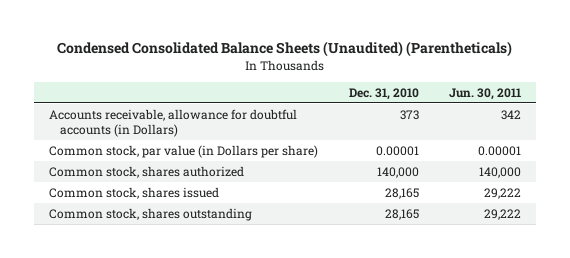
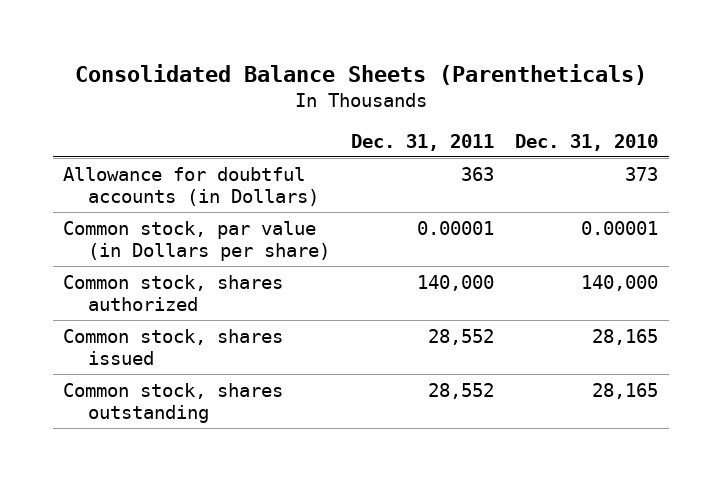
- Condensed Consolidated Balance Sheets (Unaudited) (Parentheticals)
+ Consolidated Balance Sheets (Parentheticals)
- | Dec. 31, 2010 | Jun. 30, 2011
+ | Dec. 31, 2011 | Dec. 31, 2010
- Accounts receivable, allowance for doubtful accounts (in Dollars) | 373 | 342
+ Allowance for doubtful accounts (in Dollars) | 363 | 373

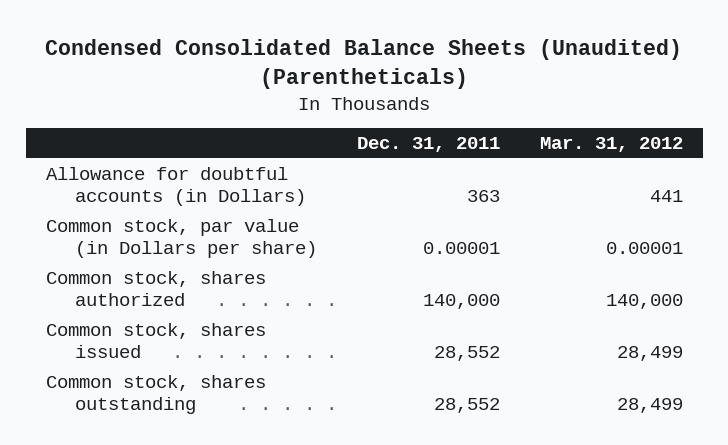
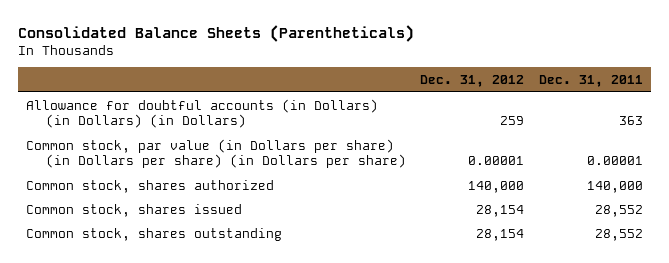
- Condensed Consolidated Balance Sheets (Unaudited) (Parentheticals)
+ Consolidated Balance Sheets (Parentheticals)
- | Dec. 31, 2011 | Mar. 31, 2012
+ | Dec. 31, 2012 | Dec. 31, 2011
- Allowance for doubtful accounts (in Dollars) | 363 | 441
- Common stock, par value (in Dollars per share) | 0.00001 | 0.00001
+ Allowance for doubtful accounts (in Dollars) (in Dollars) (in Dollars) | 259 | 363
+ Common stock, par value (in Dollars per share) (in Dollars per share) (in Dollars per share) | 0.00001 | 0.00001

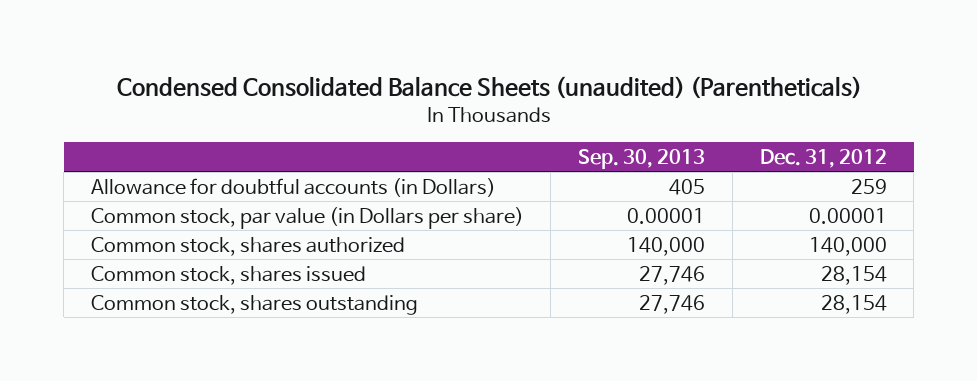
- Consolidated Balance Sheets (Parentheticals)
+ Condensed Consolidated Balance Sheets (unaudited) (Parentheticals)
- | Dec. 31, 2012 | Dec. 31, 2011
+ | Sep. 30, 2013 | Dec. 31, 2012
- Allowance for doubtful accounts (in Dollars) (in Dollars) (in Dollars) | 259 | 363
- Common stock, par value (in Dollars per share) (in Dollars per share) (in Dollars per share) | 0.00001 | 0.00001
+ Allowance for doubtful accounts (in Dollars) | 405 | 259
+ Common stock, par value (in Dollars per share) | 0.00001 | 0.00001

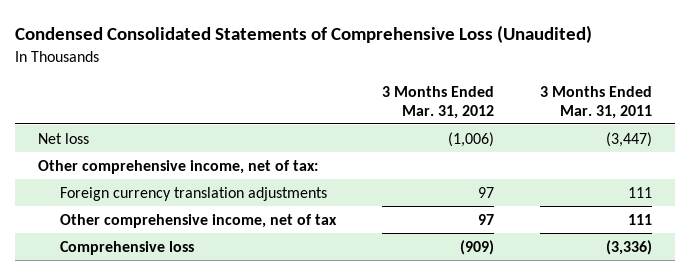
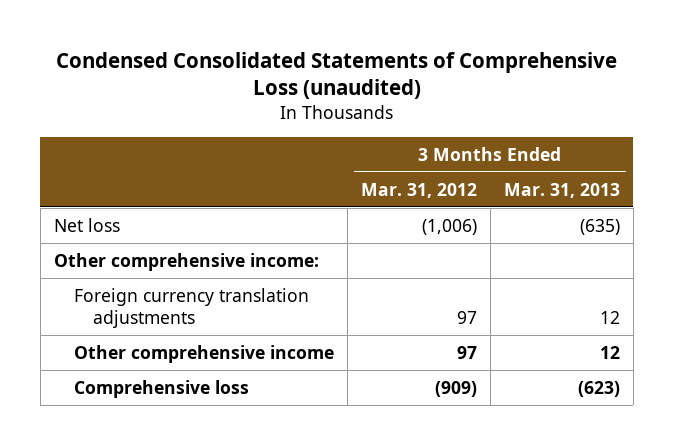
- Condensed Consolidated Statements of Comprehensive Loss (Unaudited)
+ Condensed Consolidated Statements of Comprehensive Loss (unaudited)
- | 3 Months Ended Mar. 31, 2012 | 3 Months Ended Mar. 31, 2011
+ | 3 Months Ended Mar. 31, 2012 | 3 Months Ended Mar. 31, 2013
- Other comprehensive income, net of tax:
+ Other comprehensive income:
- Other comprehensive income, net of tax | 97 | 111
+ Other comprehensive income | 97 | 12

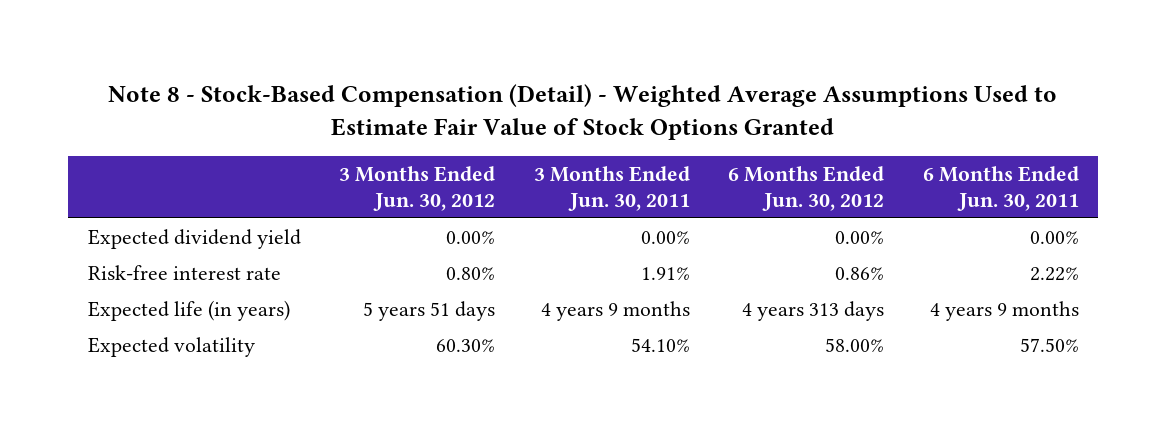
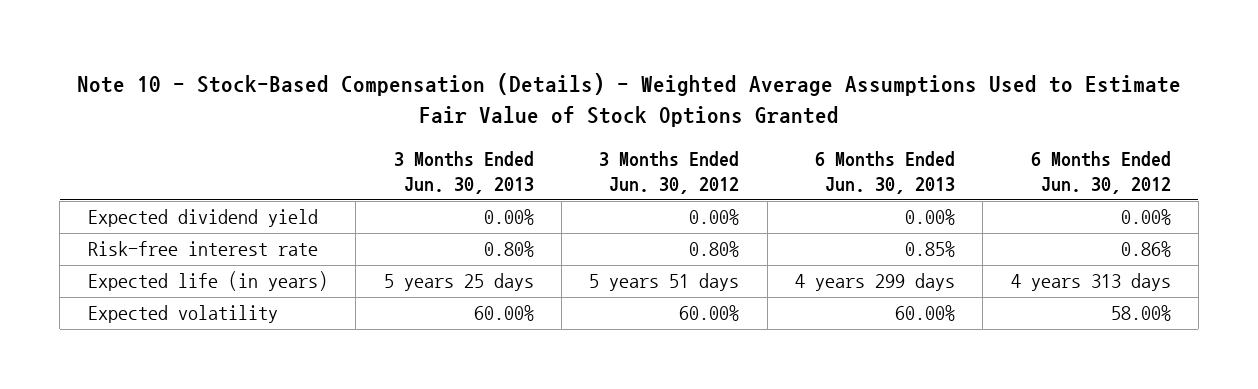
- Note 8 - Stock-Based Compensation (Detail) - Weighted Average Assumptions Used to Estimate Fair Value of Stock Options Granted
+ Note 10 - Stock-Based Compensation (Details) - Weighted Average Assumptions Used to Estimate Fair Value of Stock Options Granted
- | 3 Months Ended Jun. 30, 2012 | 3 Months Ended Jun. 30, 2011 | 6 Months Ended Jun. 30, 2012 | 6 Months Ended Jun. 30, 2011
+ | 3 Months Ended Jun. 30, 2013 | 3 Months Ended Jun. 30, 2012 | 6 Months Ended Jun. 30, 2013 | 6 Months Ended Jun. 30, 2012
- Expected volatility | 60.30% | 54.10% | 58.00% | 57.50%
+ Expected volatility | 60.00% | 60.00% | 60.00% | 58.00%

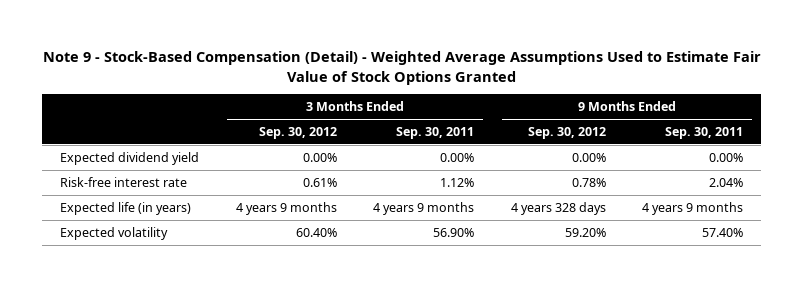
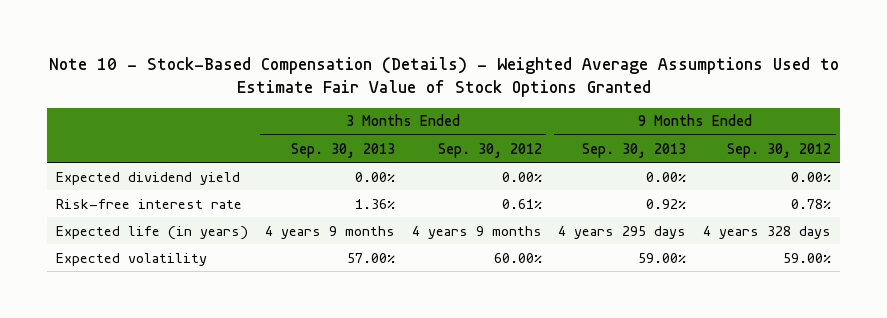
- Note 9 - Stock-Based Compensation (Detail) - Weighted Average Assumptions Used to Estimate Fair Value of Stock Options Granted
+ Note 10 - Stock-Based Compensation (Details) - Weighted Average Assumptions Used to Estimate Fair Value of Stock Options Granted
- | 3 Months Ended Sep. 30, 2012 | 3 Months Ended Sep. 30, 2011 | 9 Months Ended Sep. 30, 2012 | 9 Months Ended Sep. 30, 2011
+ | 3 Months Ended Sep. 30, 2013 | 3 Months Ended Sep. 30, 2012 | 9 Months Ended Sep. 30, 2013 | 9 Months Ended Sep. 30, 2012
- Expected volatility | 60.40% | 56.90% | 59.20% | 57.40%
+ Expected volatility | 57.00% | 60.00% | 59.00% | 59.00%

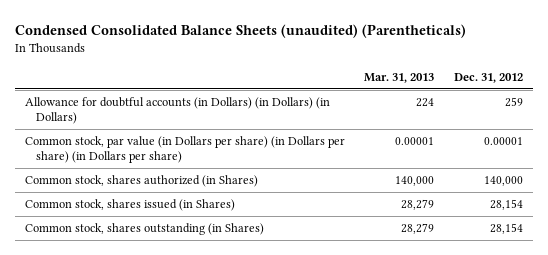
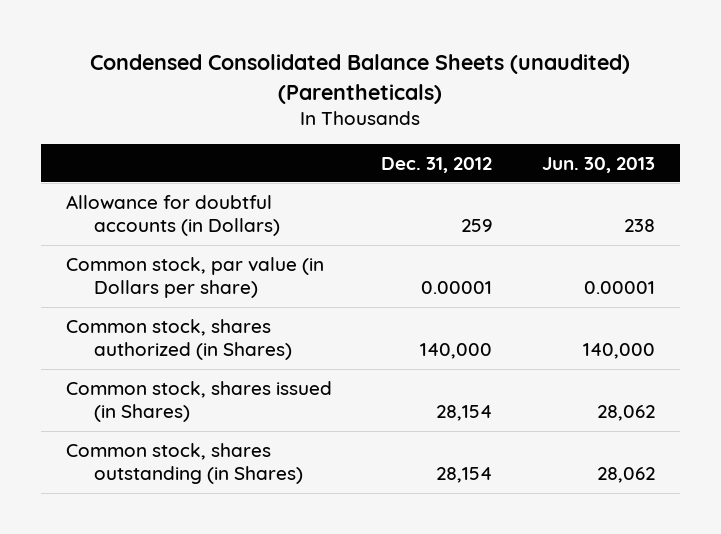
- | Mar. 31, 2013 | Dec. 31, 2012
+ | Dec. 31, 2012 | Jun. 30, 2013
- Allowance for doubtful accounts (in Dollars) (in Dollars) (in Dollars) | 224 | 259
- Common stock, par value (in Dollars per share) (in Dollars per share) (in Dollars per share) | 0.00001 | 0.00001
+ Allowance for doubtful accounts (in Dollars) | 259 | 238
+ Common stock, par value (in Dollars per share) | 0.00001 | 0.00001

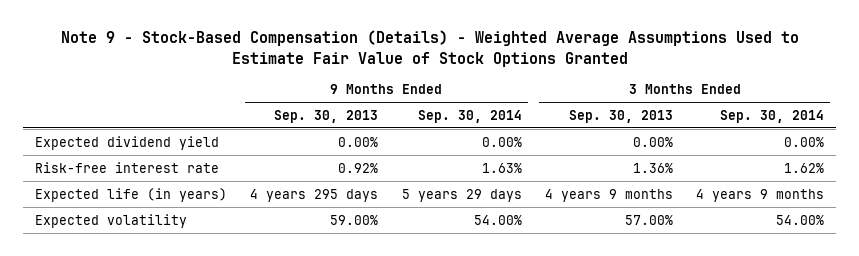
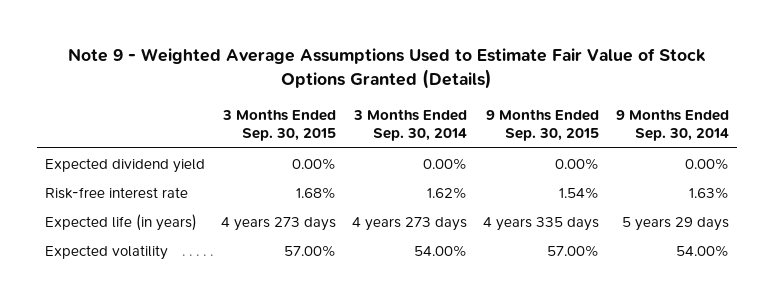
- Note 9 - Stock-Based Compensation (Details) - Weighted Average Assumptions Used to Estimate Fair Value of Stock Options Granted
+ Note 9 - Weighted Average Assumptions Used to Estimate Fair Value of Stock Options Granted (Details)
- | 9 Months Ended Sep. 30, 2013 | 9 Months Ended Sep. 30, 2014 | 3 Months Ended Sep. 30, 2013 | 3 Months Ended Sep. 30, 2014
+ | 3 Months Ended Sep. 30, 2015 | 3 Months Ended Sep. 30, 2014 | 9 Months Ended Sep. 30, 2015 | 9 Months Ended Sep. 30, 2014
- Expected life (in years) | 4 years 295 days | 5 years 29 days | 4 years 9 months | 4 years 9 months
+ Expected life (in years) | 4 years 273 days | 4 years 273 days | 4 years 335 days | 5 years 29 days

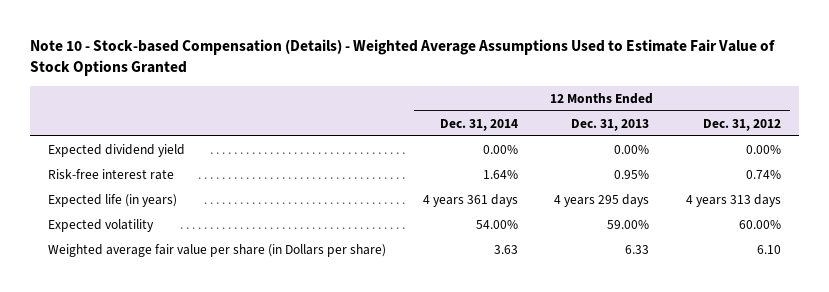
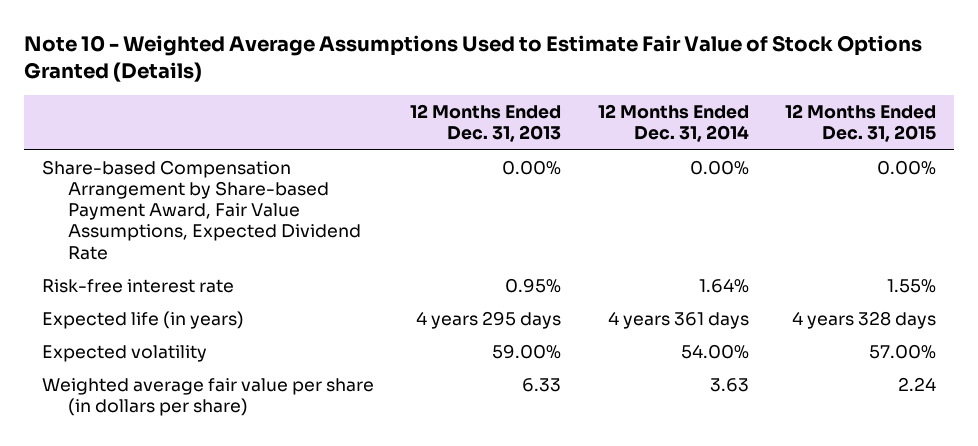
- Note 10 - Stock-based Compensation (Details) - Weighted Average Assumptions Used to Estimate Fair Value of Stock Options Granted
+ Note 10 - Weighted Average Assumptions Used to Estimate Fair Value of Stock Options Granted (Details)
- | 12 Months Ended Dec. 31, 2014 | 12 Months Ended Dec. 31, 2013 | 12 Months Ended Dec. 31, 2012
+ | 12 Months Ended Dec. 31, 2013 | 12 Months Ended Dec. 31, 2014 | 12 Months Ended Dec. 31, 2015
- Expected dividend yield | 0.00% | 0.00% | 0.00%
+ Share-based Compensation Arrangement by Share-based Payment Award, Fair Value Assumptions, Expected Dividend Rate | 0.00% | 0.00% | 0.00%
- Weighted average fair value per share (in Dollars per share) | 3.63 | 6.33 | 6.10
+ Weighted average fair value per share (in dollars per share) | 6.33 | 3.63 | 2.24

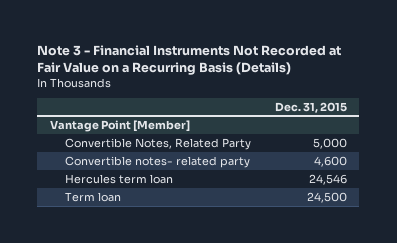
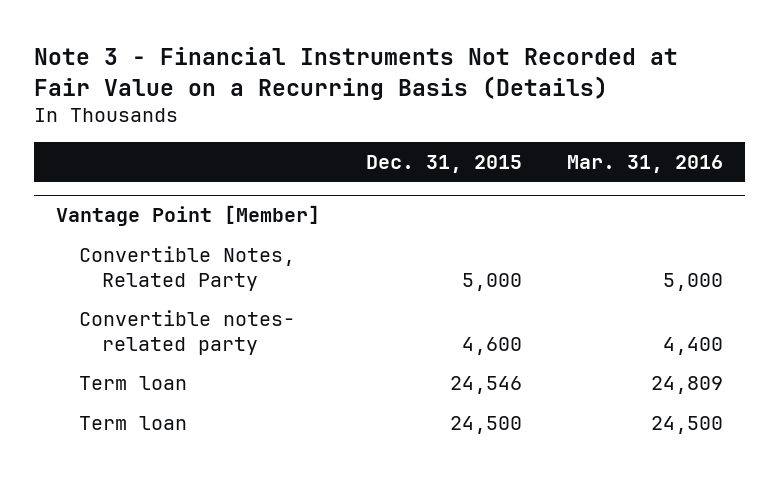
- | Dec. 31, 2015
+ | Dec. 31, 2015 | Mar. 31, 2016
@ Vantage Point [Member]
- Hercules term loan | 24,546
+ Term loan | 24,546 | 24,809

